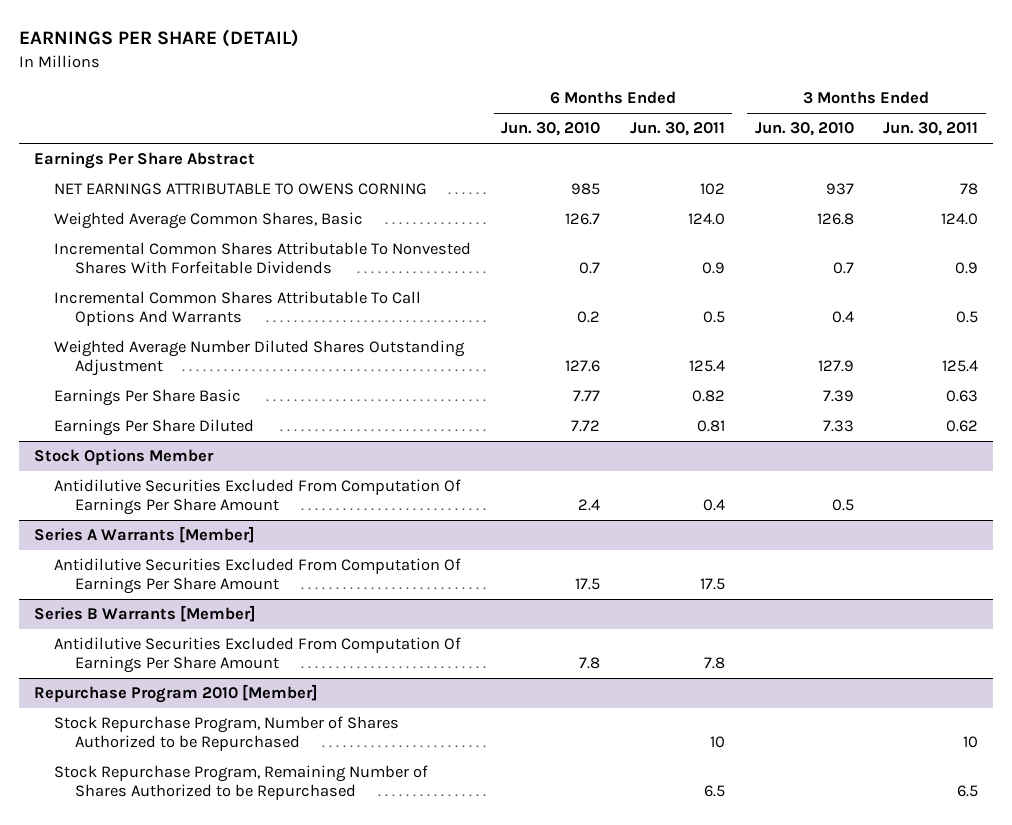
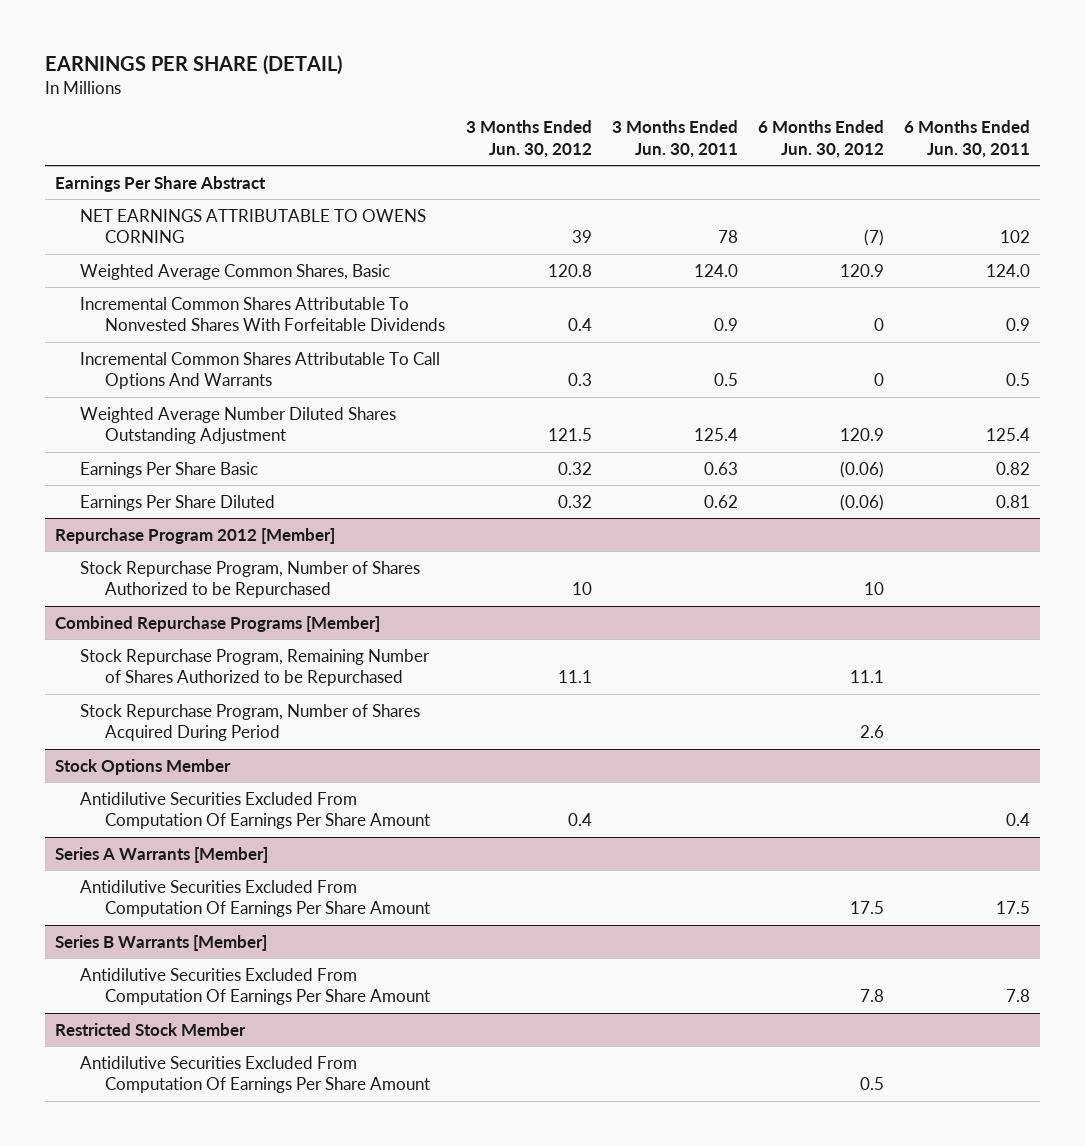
- | 6 Months Ended Jun. 30, 2010 | 6 Months Ended Jun. 30, 2011 | 3 Months Ended Jun. 30, 2010 | 3 Months Ended Jun. 30, 2011
+ | 3 Months Ended Jun. 30, 2012 | 3 Months Ended Jun. 30, 2011 | 6 Months Ended Jun. 30, 2012 | 6 Months Ended Jun. 30, 2011
+ Repurchase Program 2012 [Member]
+ Stock Repurchase Program, Number of Shares Authorized to be Repurchased | 10 | | 10 |
+ Combined Repurchase Programs [Member]
+ Stock Repurchase Program, Remaining Number of Shares Authorized to be Repurchased | 11.1 | | 11.1 |
+ Stock Repurchase Program, Number of Shares Acquired During Period | | | 2.6 |
- Repurchase Program 2010 [Member]
- Stock Repurchase Program, Number of Shares Authorized to be Repurchased | | 10 | | 10
- Stock Repurchase Program, Remaining Number of Shares Authorized to be Repurchased | | 6.5 | | 6.5
+ Restricted Stock Member
+ Antidilutive Securities Excluded From Computation Of Earnings Per Share Amount | | | 0.5 |

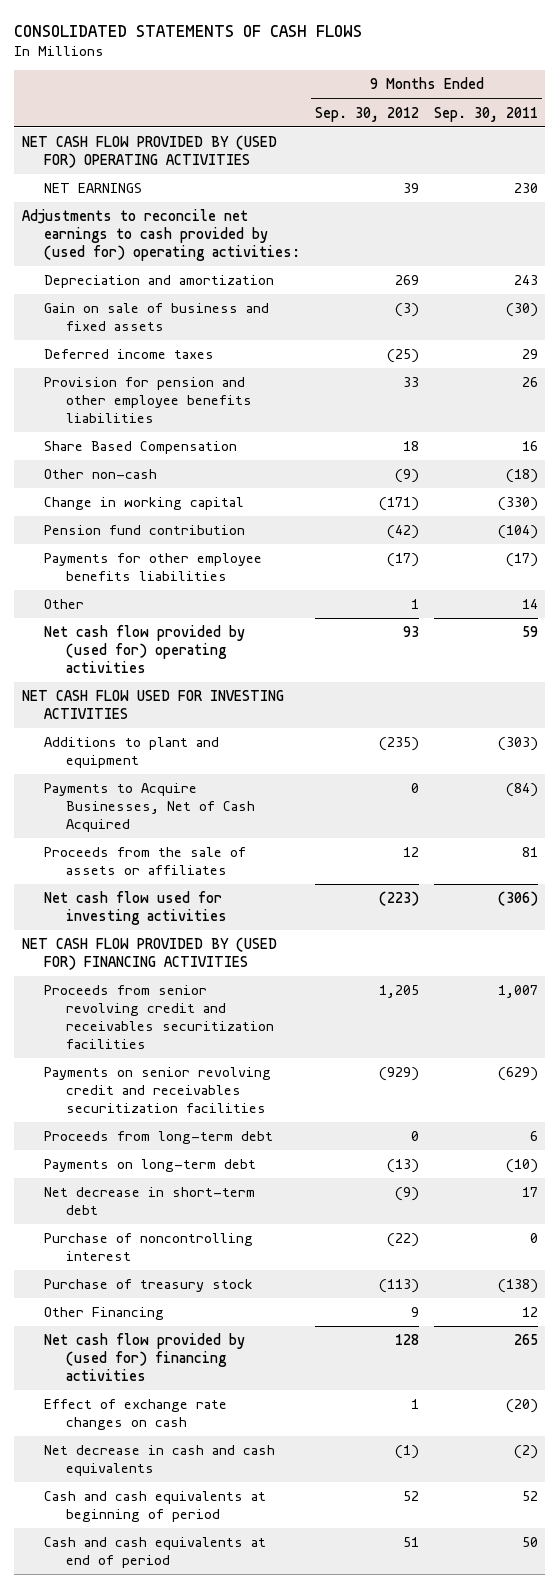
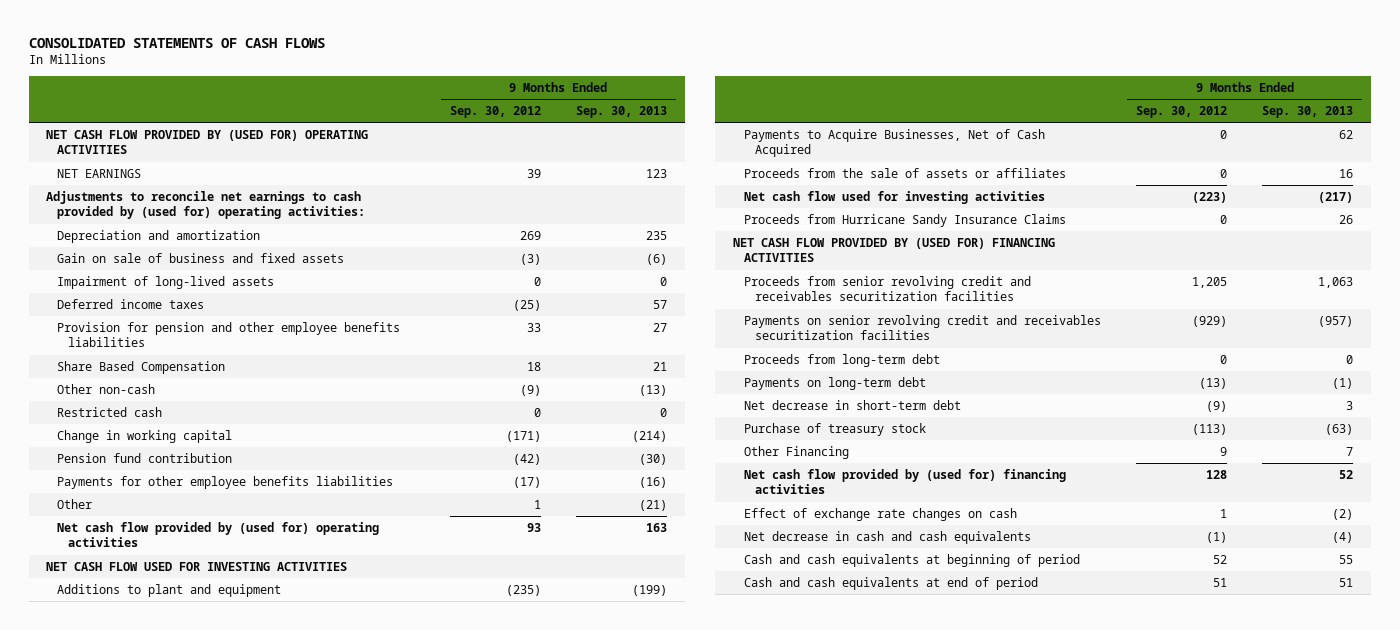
- | 9 Months Ended Sep. 30, 2012 | 9 Months Ended Sep. 30, 2011
+ | 9 Months Ended Sep. 30, 2012 | 9 Months Ended Sep. 30, 2013
+ Impairment of long-lived assets | 0 | 0
+ Restricted cash | 0 | 0
- Proceeds from the sale of assets or affiliates | 12 | 81
+ Proceeds from the sale of assets or affiliates | 0 | 16
+ Proceeds from Hurricane Sandy Insurance Claims | 0 | 26
- Purchase of noncontrolling interest | (22) | 0

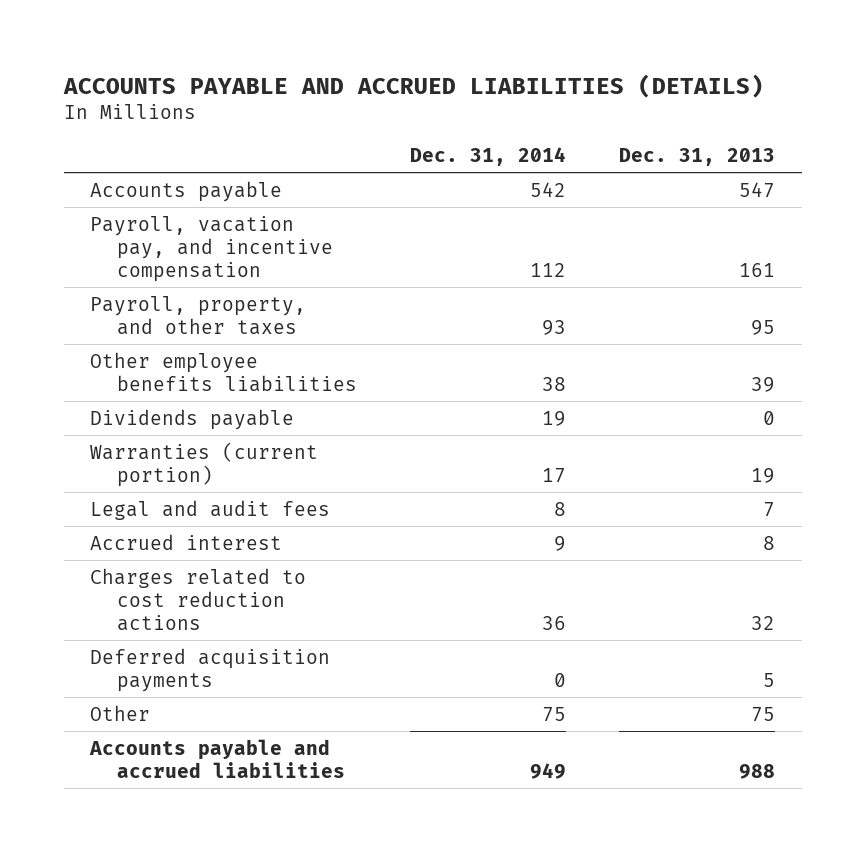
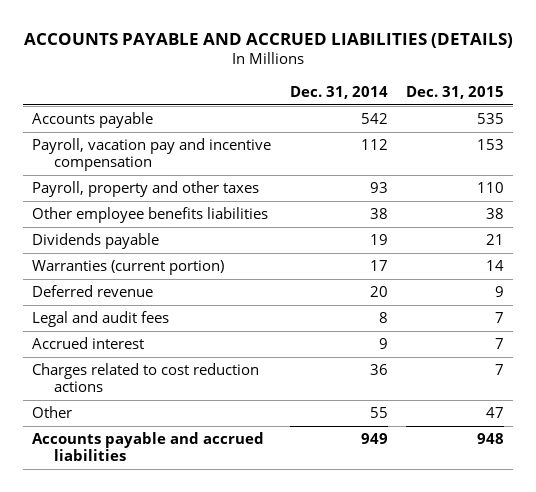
- | Dec. 31, 2014 | Dec. 31, 2013
+ | Dec. 31, 2014 | Dec. 31, 2015
- Payroll, vacation pay, and incentive compensation | 112 | 161
- Payroll, property, and other taxes | 93 | 95
+ Payroll, vacation pay and incentive compensation | 112 | 153
+ Payroll, property and other taxes | 93 | 110
+ Deferred revenue | 20 | 9
- Deferred acquisition payments | 0 | 5
- Other | 75 | 75
+ Other | 55 | 47

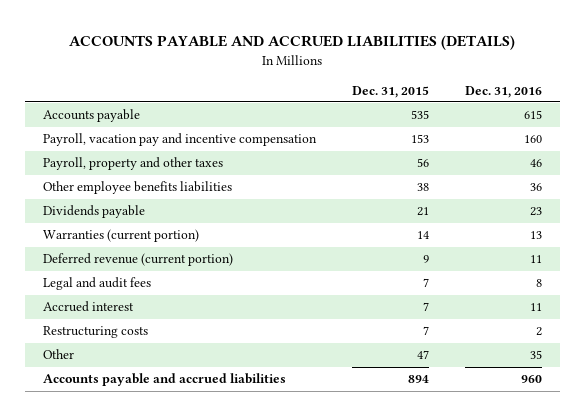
- | Dec. 31, 2014 | Dec. 31, 2015
+ | Dec. 31, 2015 | Dec. 31, 2016
- Payroll, property and other taxes | 93 | 110
+ Payroll, property and other taxes | 56 | 46
- Deferred revenue | 20 | 9
+ Deferred revenue (current portion) | 9 | 11
- Charges related to cost reduction actions | 36 | 7
+ Restructuring costs | 7 | 2
- Accounts payable and accrued liabilities | 949 | 948
+ Accounts payable and accrued liabilities | 894 | 960

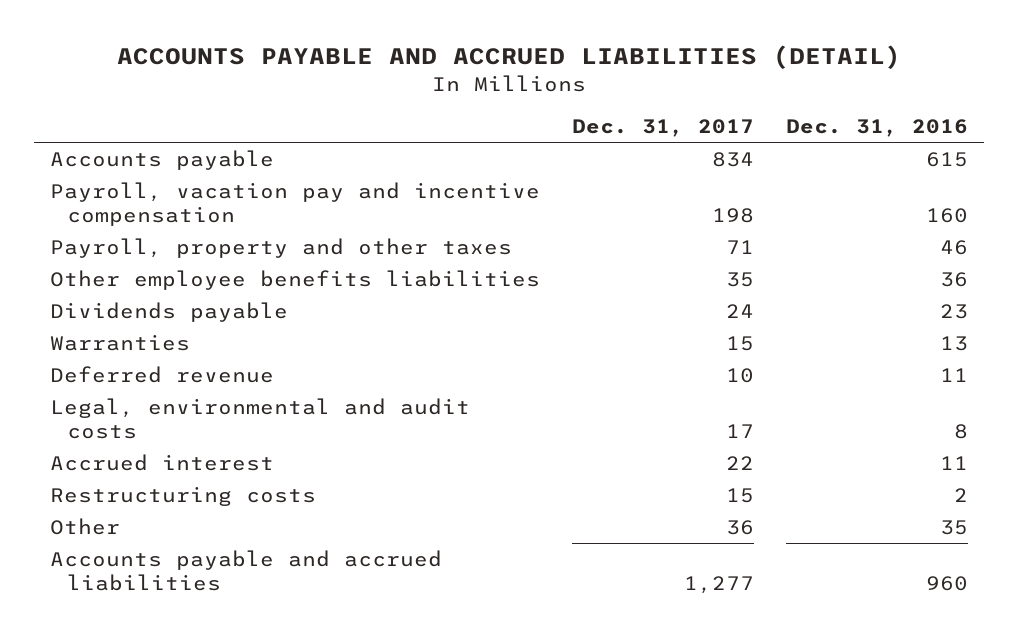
- ACCOUNTS PAYABLE AND ACCRUED LIABILITIES (DETAILS)
+ ACCOUNTS PAYABLE AND ACCRUED LIABILITIES (DETAIL)
- | Dec. 31, 2015 | Dec. 31, 2016
+ | Dec. 31, 2017 | Dec. 31, 2016
- Warranties (current portion) | 14 | 13
- Deferred revenue (current portion) | 9 | 11
- Legal and audit fees | 7 | 8
+ Warranties | 15 | 13
+ Deferred revenue | 10 | 11
+ Legal, environmental and audit costs | 17 | 8

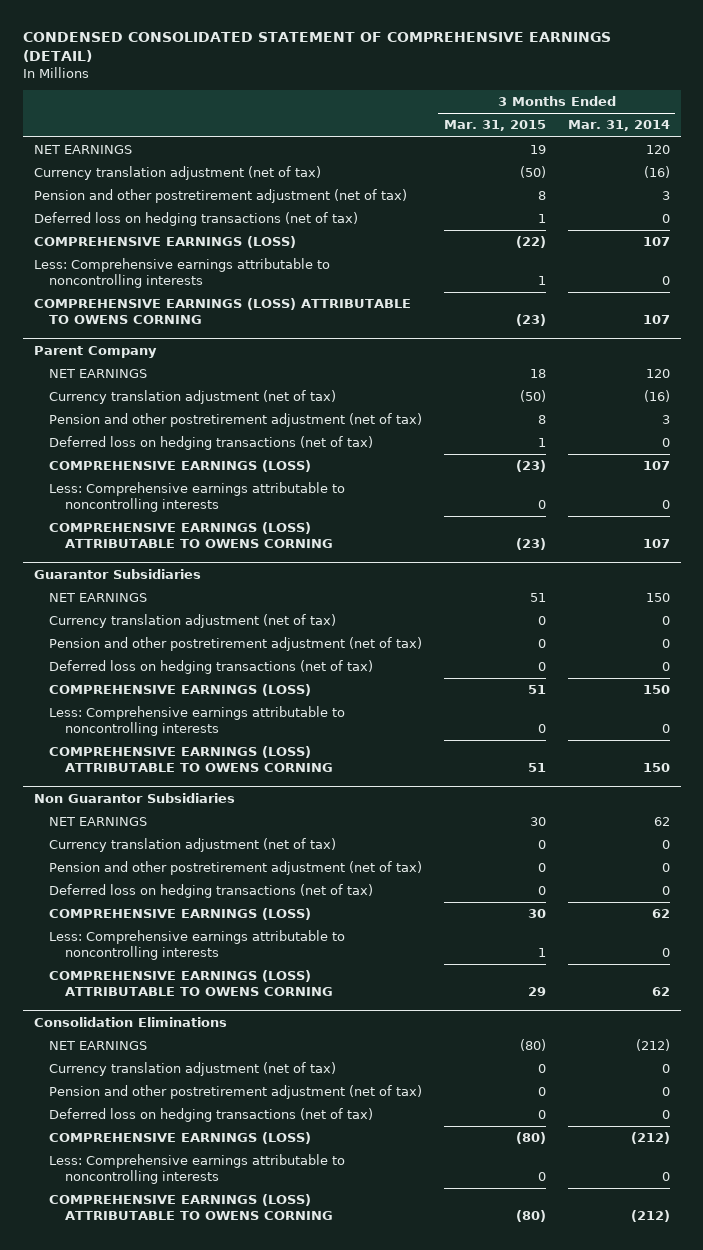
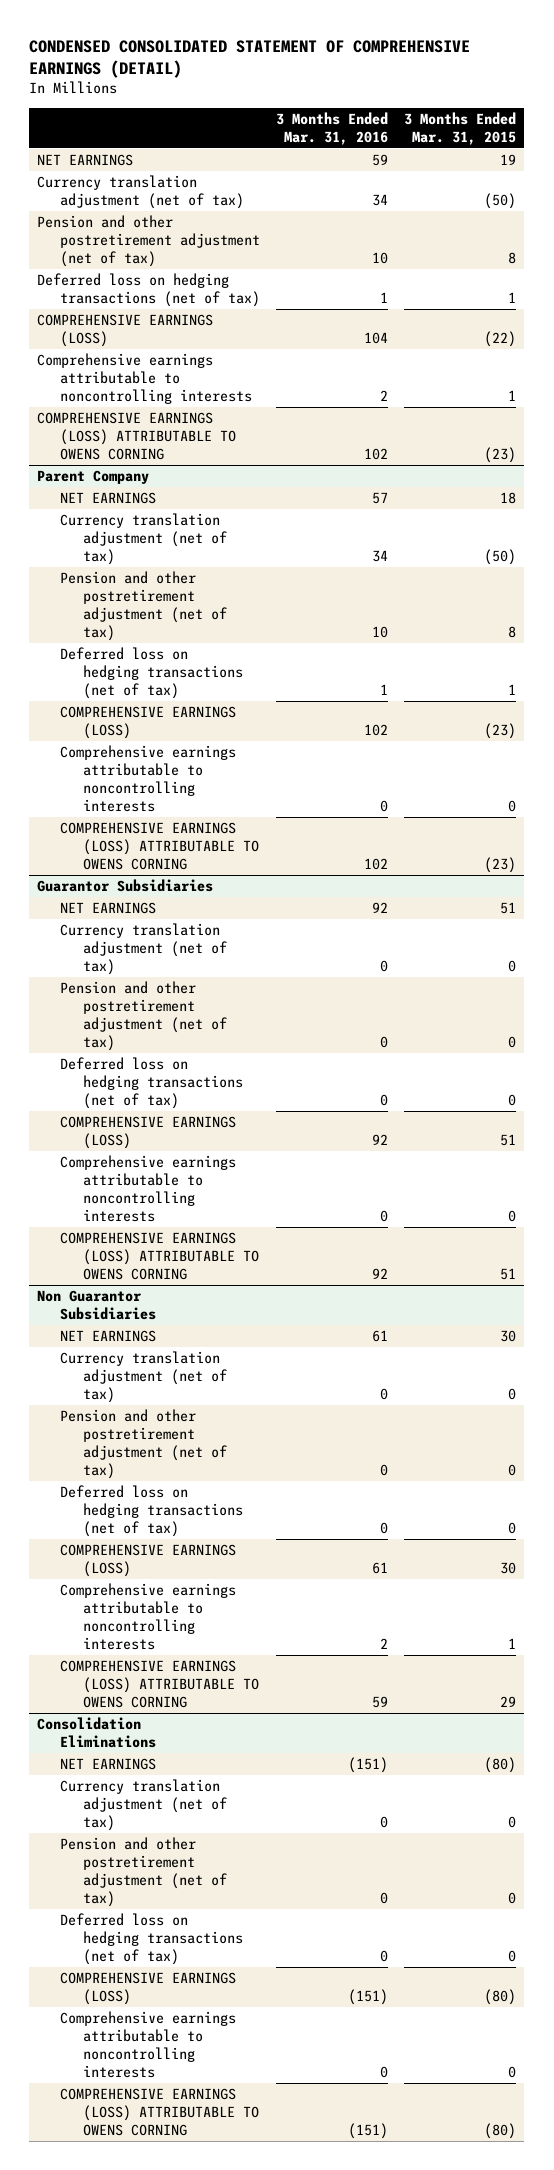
- | 3 Months Ended Mar. 31, 2015 | 3 Months Ended Mar. 31, 2014
+ | 3 Months Ended Mar. 31, 2016 | 3 Months Ended Mar. 31, 2015
- Less: Comprehensive earnings attributable to noncontrolling interests | 1 | 0
+ Comprehensive earnings attributable to noncontrolling interests | 2 | 1
@ Parent Company
- Less: Comprehensive earnings attributable to noncontrolling interests | 0 | 0
+ Comprehensive earnings attributable to noncontrolling interests | 0 | 0
@ Guarantor Subsidiaries
- Less: Comprehensive earnings attributable to noncontrolling interests | 0 | 0
+ Comprehensive earnings attributable to noncontrolling interests | 0 | 0
@ Non Guarantor Subsidiaries
- Less: Comprehensive earnings attributable to noncontrolling interests | 1 | 0
+ Comprehensive earnings attributable to noncontrolling interests | 2 | 1
@ Consolidation Eliminations
- Less: Comprehensive earnings attributable to noncontrolling interests | 0 | 0
+ Comprehensive earnings attributable to noncontrolling interests | 0 | 0

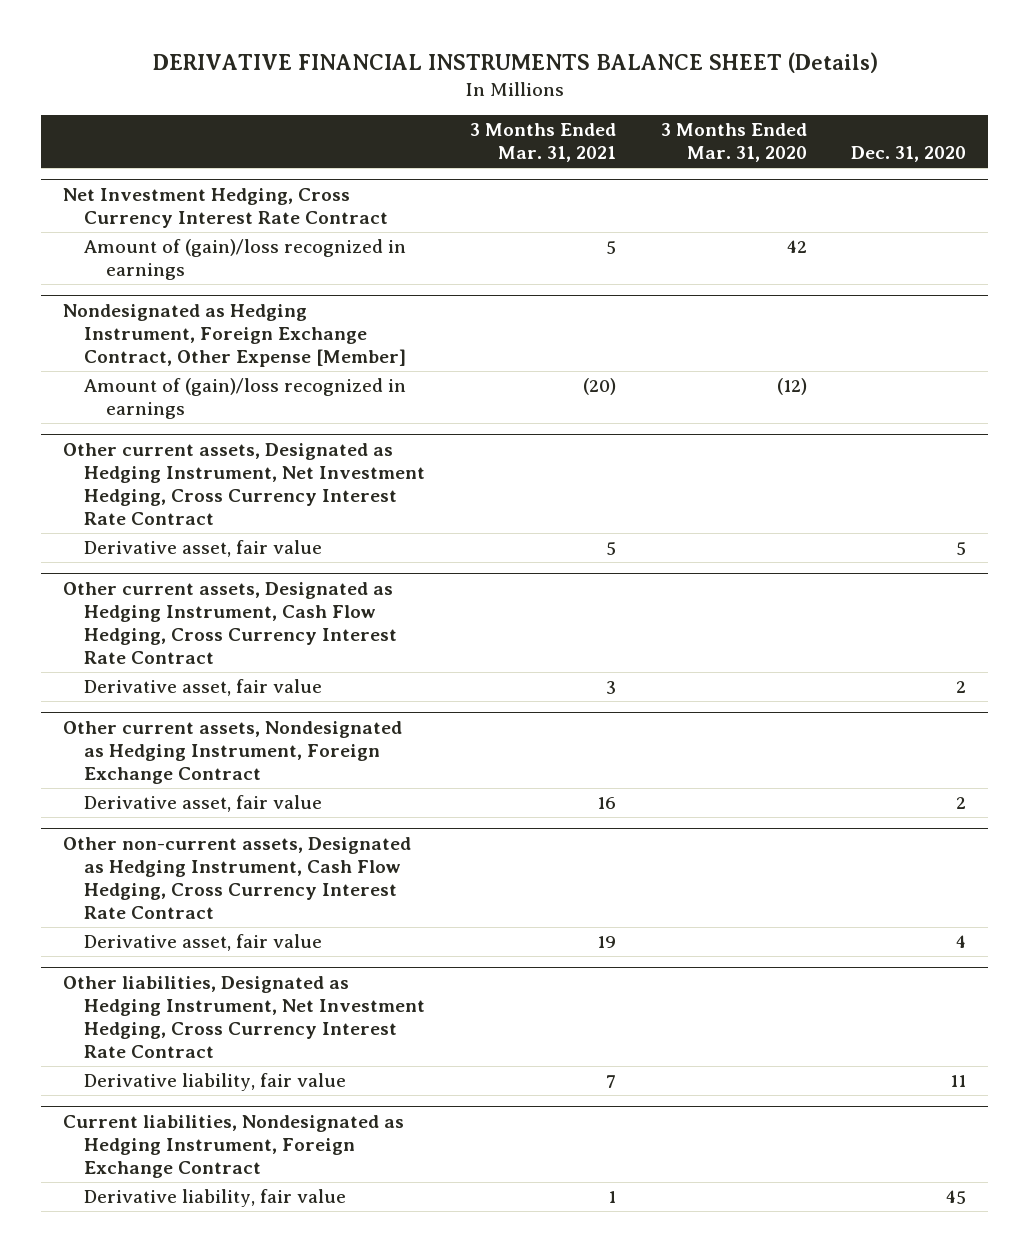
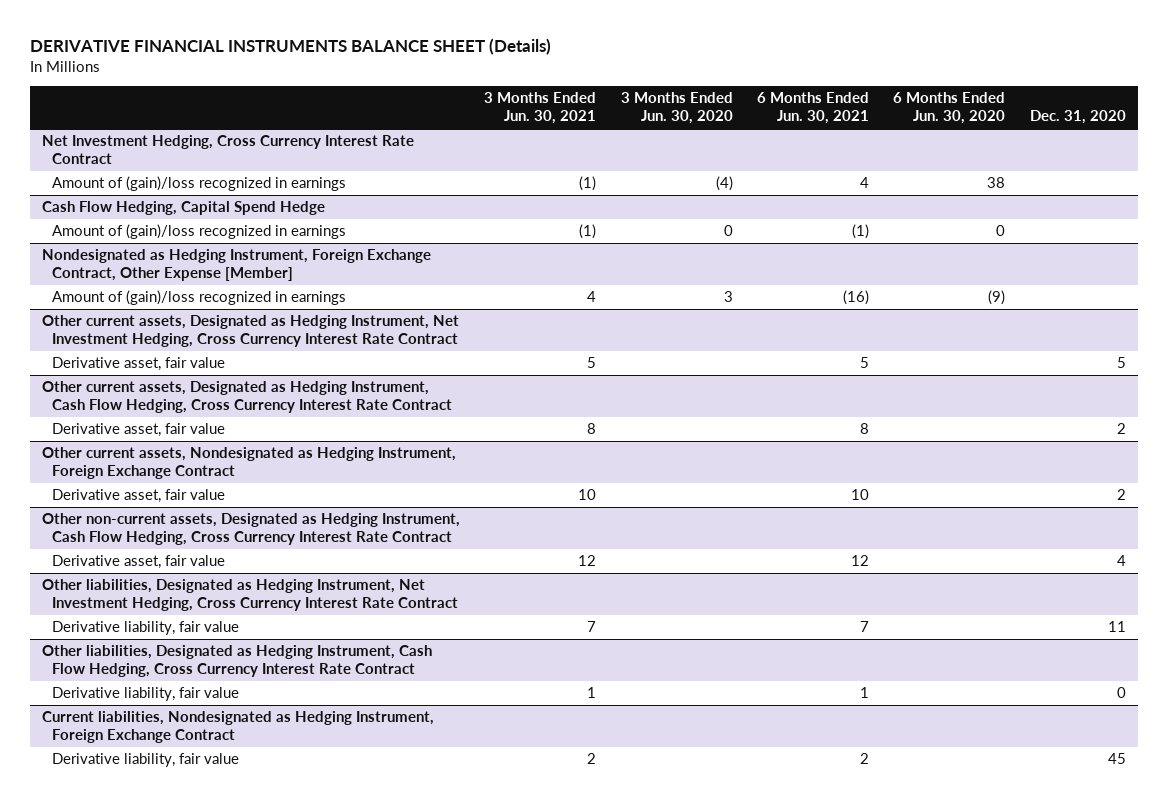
- | 3 Months Ended Mar. 31, 2021 | 3 Months Ended Mar. 31, 2020 | Dec. 31, 2020
+ | 3 Months Ended Jun. 30, 2021 | 3 Months Ended Jun. 30, 2020 | 6 Months Ended Jun. 30, 2021 | 6 Months Ended Jun. 30, 2020 | Dec. 31, 2020
+ Cash Flow Hedging, Capital Spend Hedge
+ Amount of (gain)/loss recognized in earnings | (1) | 0 | (1) | 0 |
+ Other liabilities, Designated as Hedging Instrument, Cash Flow Hedging, Cross Currency Interest Rate Contract
+ Derivative liability, fair value | 1 | | 1 | | 0

